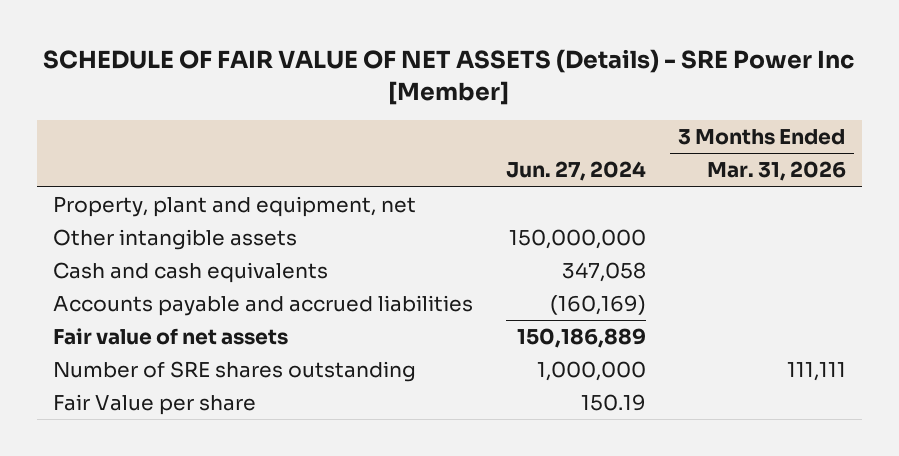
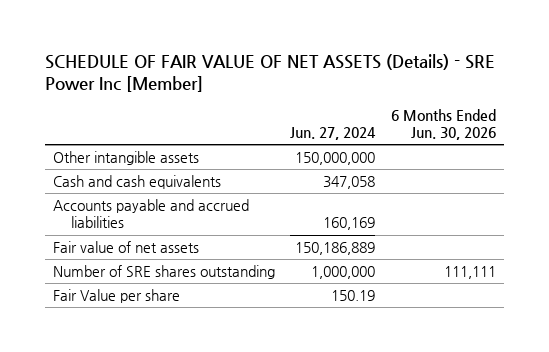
- | Jun. 27, 2024 | 3 Months Ended Mar. 31, 2026
+ | Jun. 27, 2024 | 6 Months Ended Jun. 30, 2026
- Property, plant and equipment, net
- Accounts payable and accrued liabilities | (160,169) |
+ Accounts payable and accrued liabilities | 160,169 |

